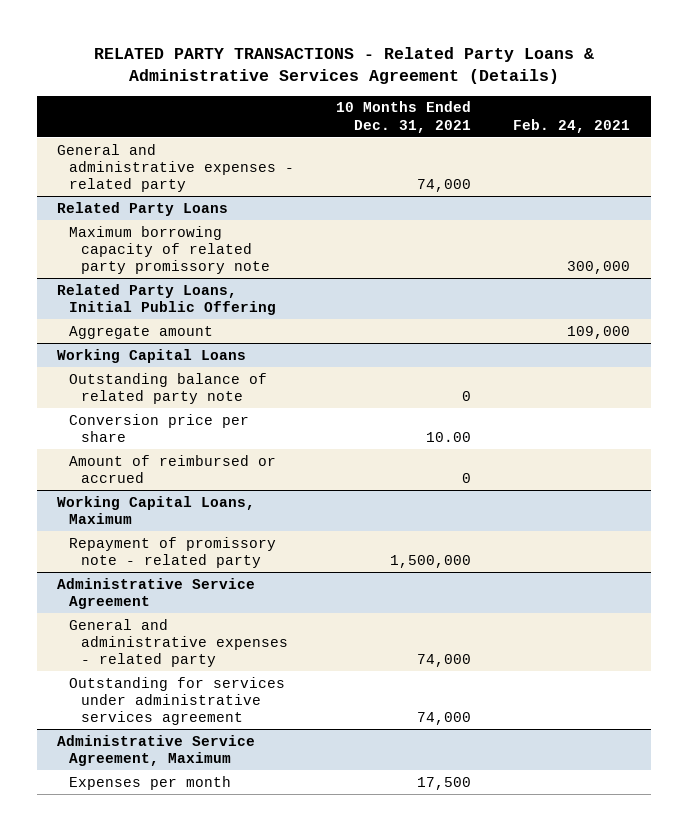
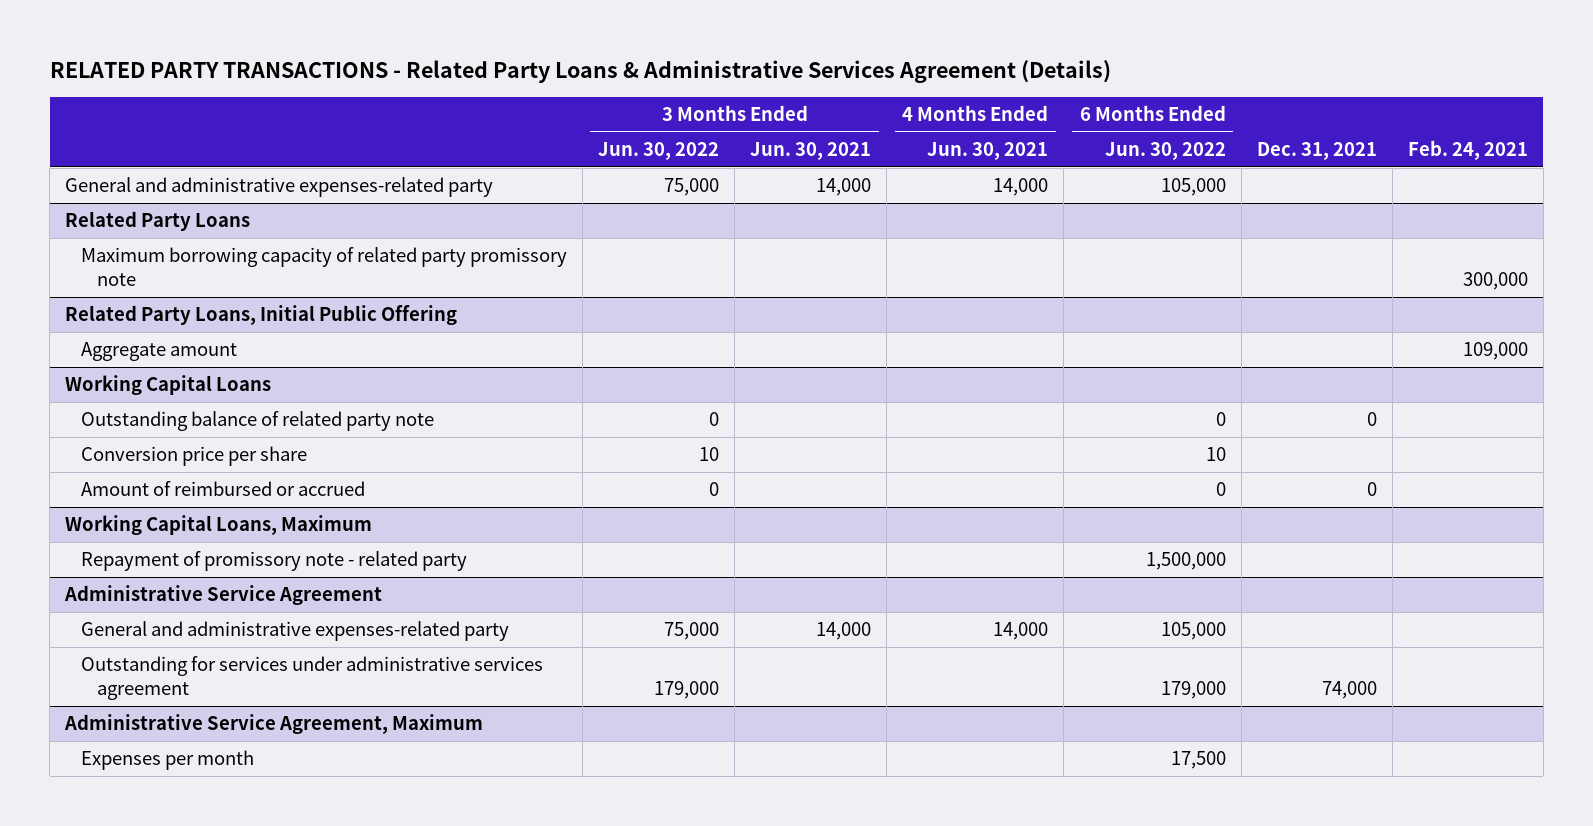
- | 10 Months Ended Dec. 31, 2021 | Feb. 24, 2021
+ | 3 Months Ended Jun. 30, 2022 | 3 Months Ended Jun. 30, 2021 | 4 Months Ended Jun. 30, 2021 | 6 Months Ended Jun. 30, 2022 | Dec. 31, 2021 | Feb. 24, 2021
- General and administrative expenses - related party | 74,000 |
+ General and administrative expenses-related party | 75,000 | 14,000 | 14,000 | 105,000 | |
@ Administrative Service Agreement
- General and administrative expenses - related party | 74,000 |
+ General and administrative expenses-related party | 75,000 | 14,000 | 14,000 | 105,000 | |

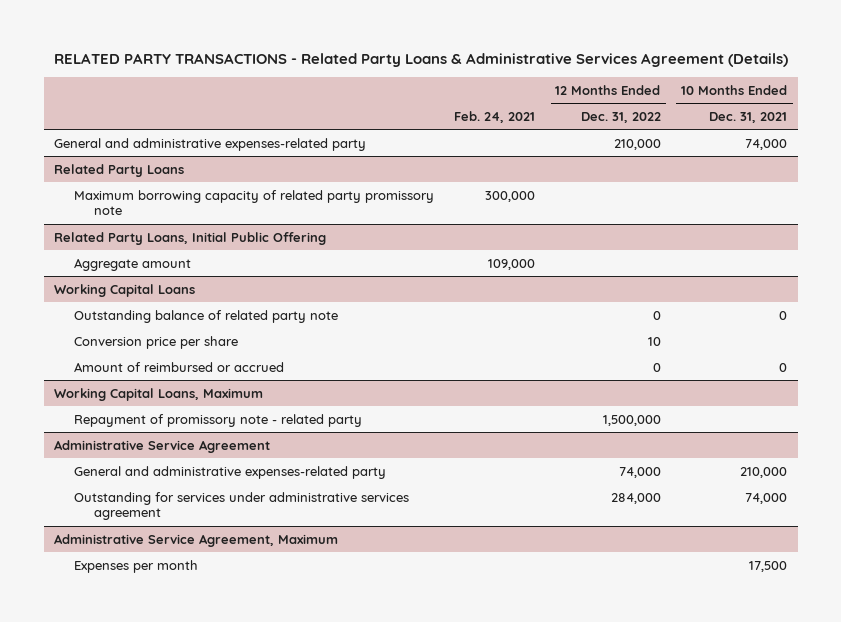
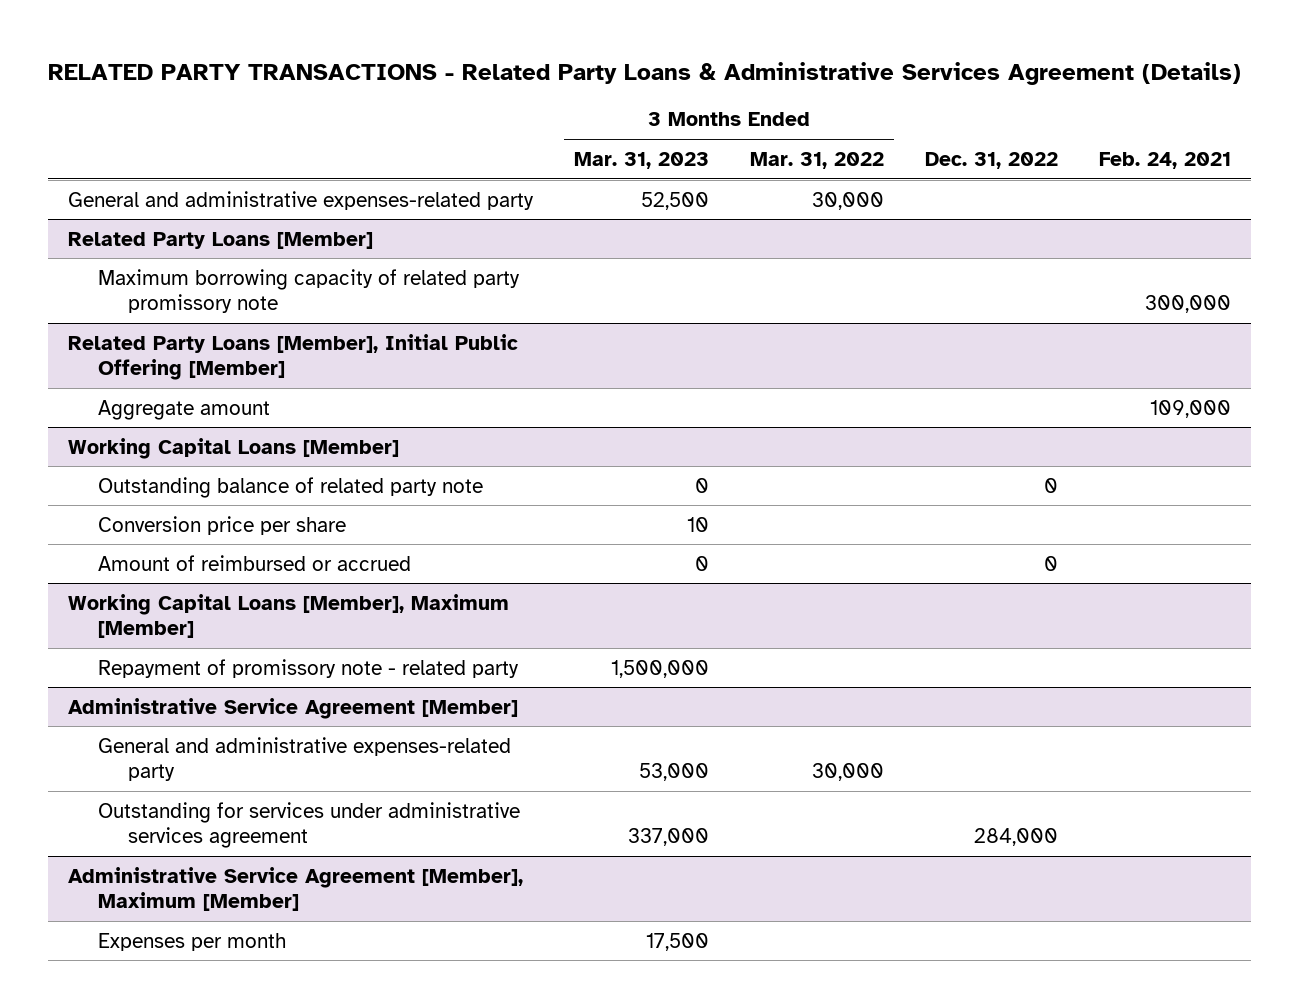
- | Feb. 24, 2021 | 12 Months Ended Dec. 31, 2022 | 10 Months Ended Dec. 31, 2021
+ | 3 Months Ended Mar. 31, 2023 | 3 Months Ended Mar. 31, 2022 | Dec. 31, 2022 | Feb. 24, 2021
- Related Party Loans
+ Related Party Loans [Member]
- Related Party Loans, Initial Public Offering
+ Related Party Loans [Member], Initial Public Offering [Member]
- Working Capital Loans
+ Working Capital Loans [Member]
- Working Capital Loans, Maximum
+ Working Capital Loans [Member], Maximum [Member]
- Administrative Service Agreement
+ Administrative Service Agreement [Member]
- Administrative Service Agreement, Maximum
+ Administrative Service Agreement [Member], Maximum [Member]

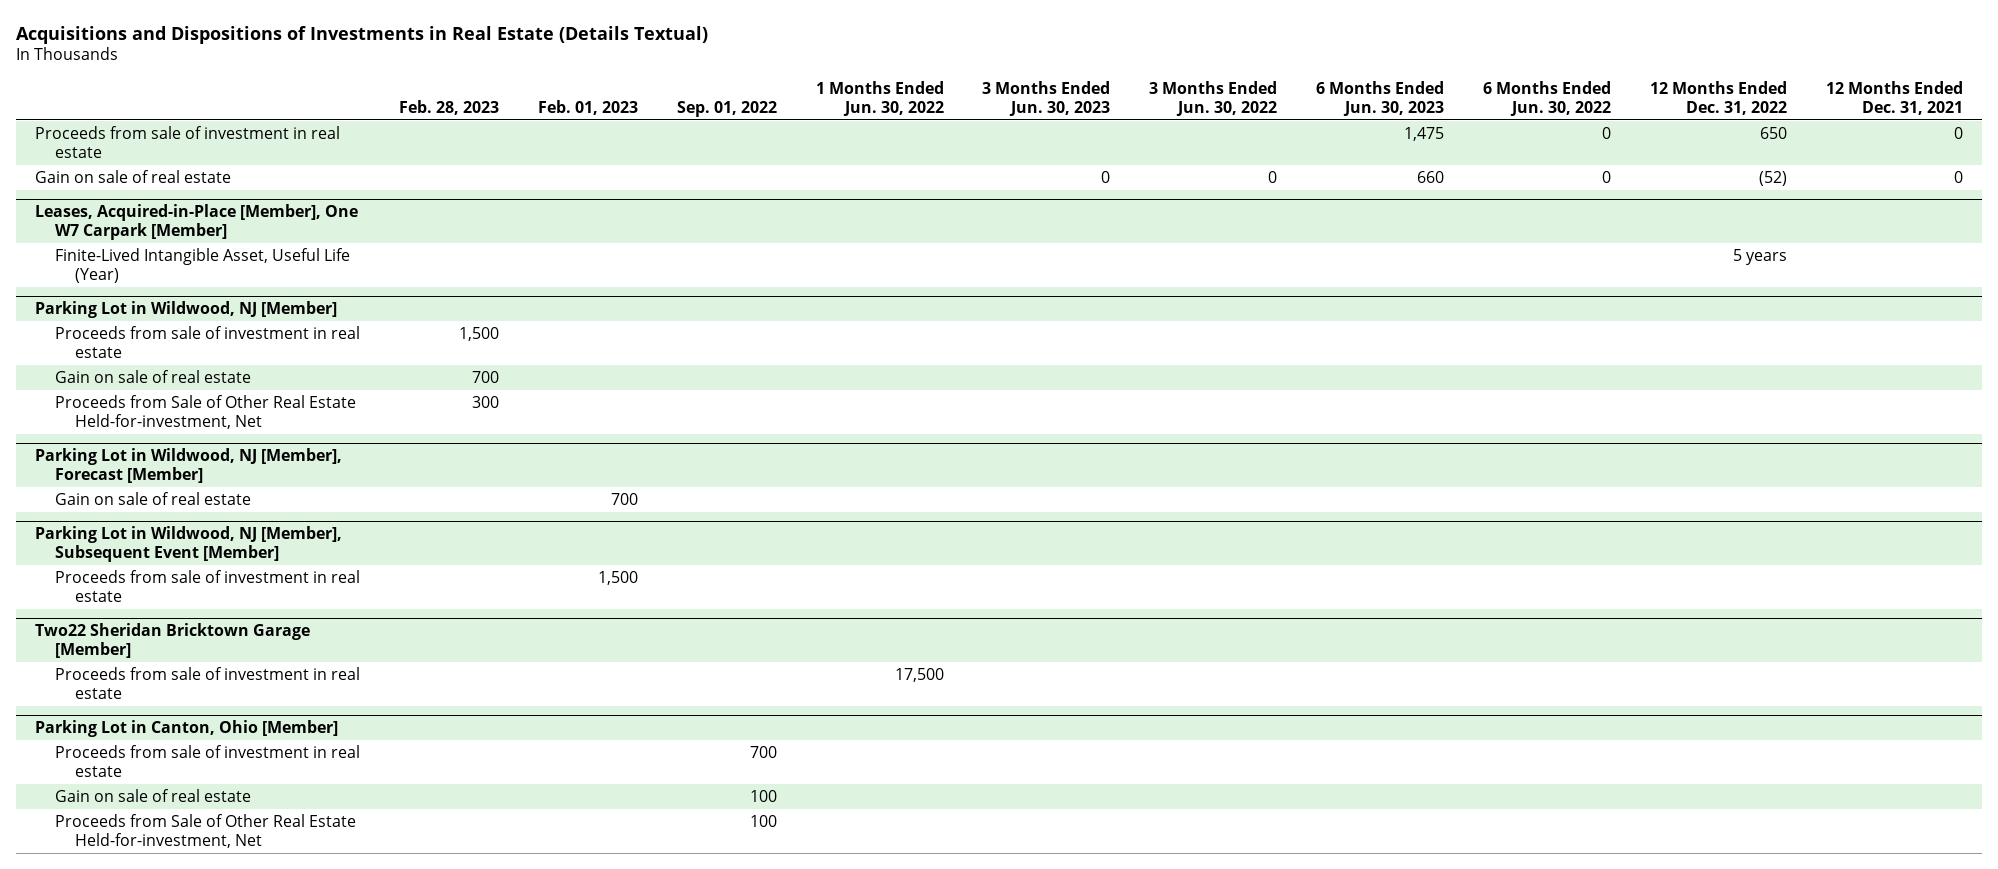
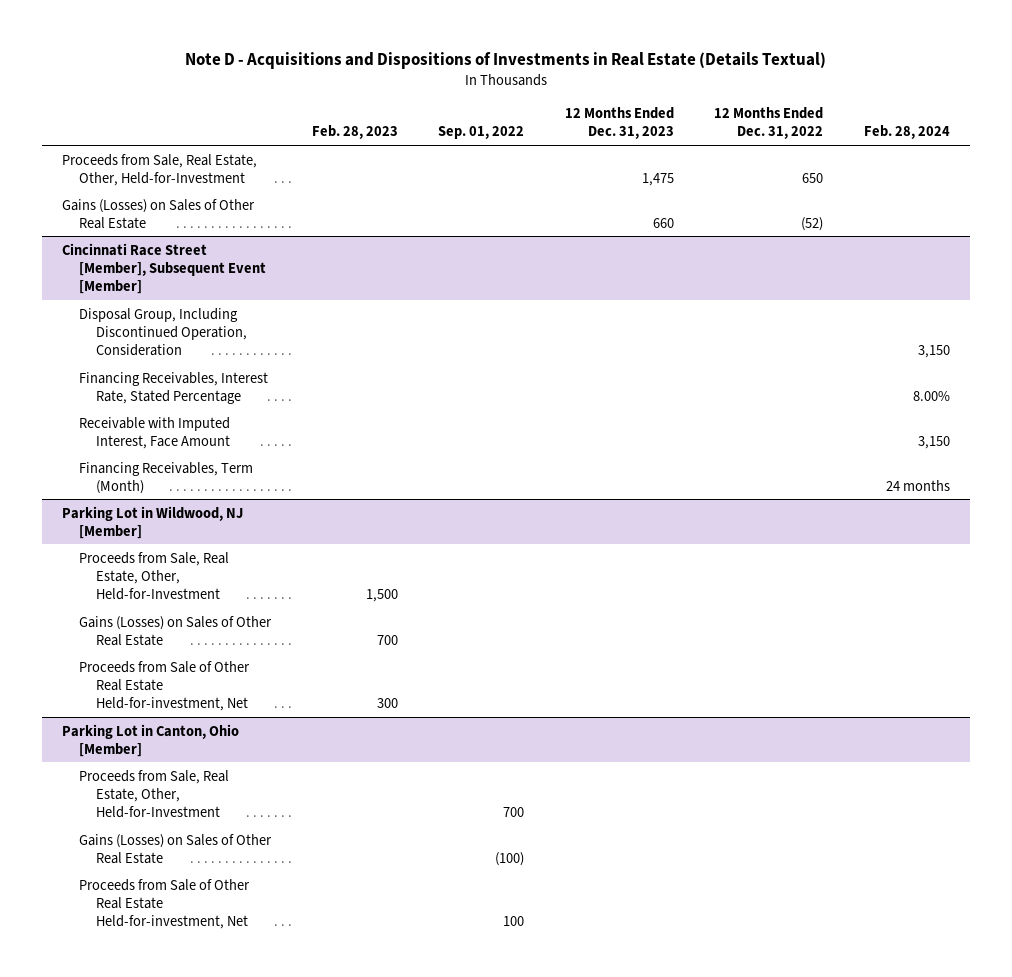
- Acquisitions and Dispositions of Investments in Real Estate (Details Textual)
+ Note D - Acquisitions and Dispositions of Investments in Real Estate (Details Textual)
- | Feb. 28, 2023 | Feb. 01, 2023 | Sep. 01, 2022 | 1 Months Ended Jun. 30, 2022 | 3 Months Ended Jun. 30, 2023 | 3 Months Ended Jun. 30, 2022 | 6 Months Ended Jun. 30, 2023 | 6 Months Ended Jun. 30, 2022 | 12 Months Ended Dec. 31, 2022 | 12 Months Ended Dec. 31, 2021
+ | Feb. 28, 2023 | Sep. 01, 2022 | 12 Months Ended Dec. 31, 2023 | 12 Months Ended Dec. 31, 2022 | Feb. 28, 2024
- Proceeds from sale of investment in real estate | | | | | | | 1,475 | 0 | 650 | 0
- Gain on sale of real estate | | | | | 0 | 0 | 660 | 0 | (52) | 0
- Leases, Acquired-in-Place [Member], One W7 Carpark [Member]
- Finite-Lived Intangible Asset, Useful Life (Year) | | | | | | | | | 5 years |
+ Proceeds from Sale, Real Estate, Other, Held-for-Investment | | | 1,475 | 650 |
+ Gains (Losses) on Sales of Other Real Estate | | | 660 | (52) |
+ Cincinnati Race Street [Member], Subsequent Event [Member]
+ Disposal Group, Including Discontinued Operation, Consideration | | | | | 3,150
+ Financing Receivables, Interest Rate, Stated Percentage | | | | | 8.00%
+ Receivable with Imputed Interest, Face Amount | | | | | 3,150
+ Financing Receivables, Term (Month) | | | | | 24 months
@ Parking Lot in Wildwood, NJ [Member]
- Proceeds from sale of investment in real estate | 1,500 | | | | | | | | |
- Gain on sale of real estate | 700 | | | | | | | | |
+ Proceeds from Sale, Real Estate, Other, Held-for-Investment | 1,500 | | | |
+ Gains (Losses) on Sales of Other Real Estate | 700 | | | |
- Parking Lot in Wildwood, NJ [Member], Forecast [Member]
- Gain on sale of real estate | | 700 | | | | | | | |
- Parking Lot in Wildwood, NJ [Member], Subsequent Event [Member]
- Proceeds from sale of investment in real estate | | 1,500 | | | | | | | |
- Two22 Sheridan Bricktown Garage [Member]
- Proceeds from sale of investment in real estate | | | | 17,500 | | | | | |
@ Parking Lot in Canton, Ohio [Member]
- Proceeds from sale of investment in real estate | | | 700 | | | | | | |
- Gain on sale of real estate | | | 100 | | | | | | |
+ Proceeds from Sale, Real Estate, Other, Held-for-Investment | | 700 | | |
+ Gains (Losses) on Sales of Other Real Estate | | (100) | | |

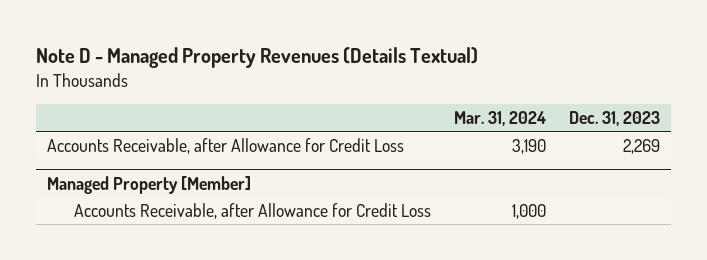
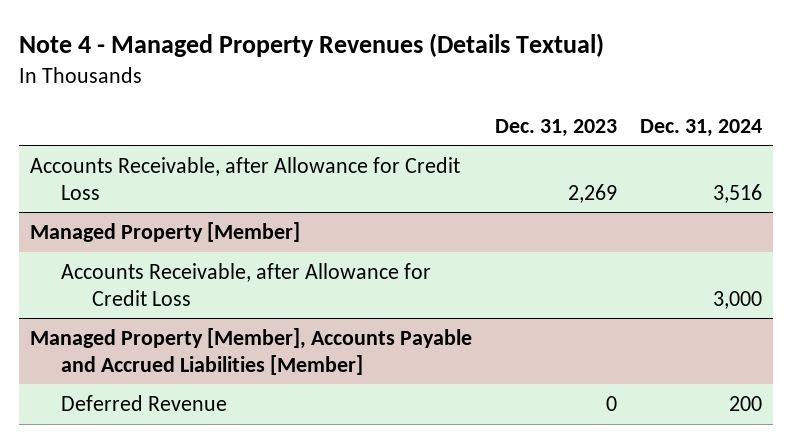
- Note D - Managed Property Revenues (Details Textual)
+ Note 4 - Managed Property Revenues (Details Textual)
- | Mar. 31, 2024 | Dec. 31, 2023
+ | Dec. 31, 2023 | Dec. 31, 2024
+ Managed Property [Member], Accounts Payable and Accrued Liabilities [Member]
+ Deferred Revenue | 0 | 200

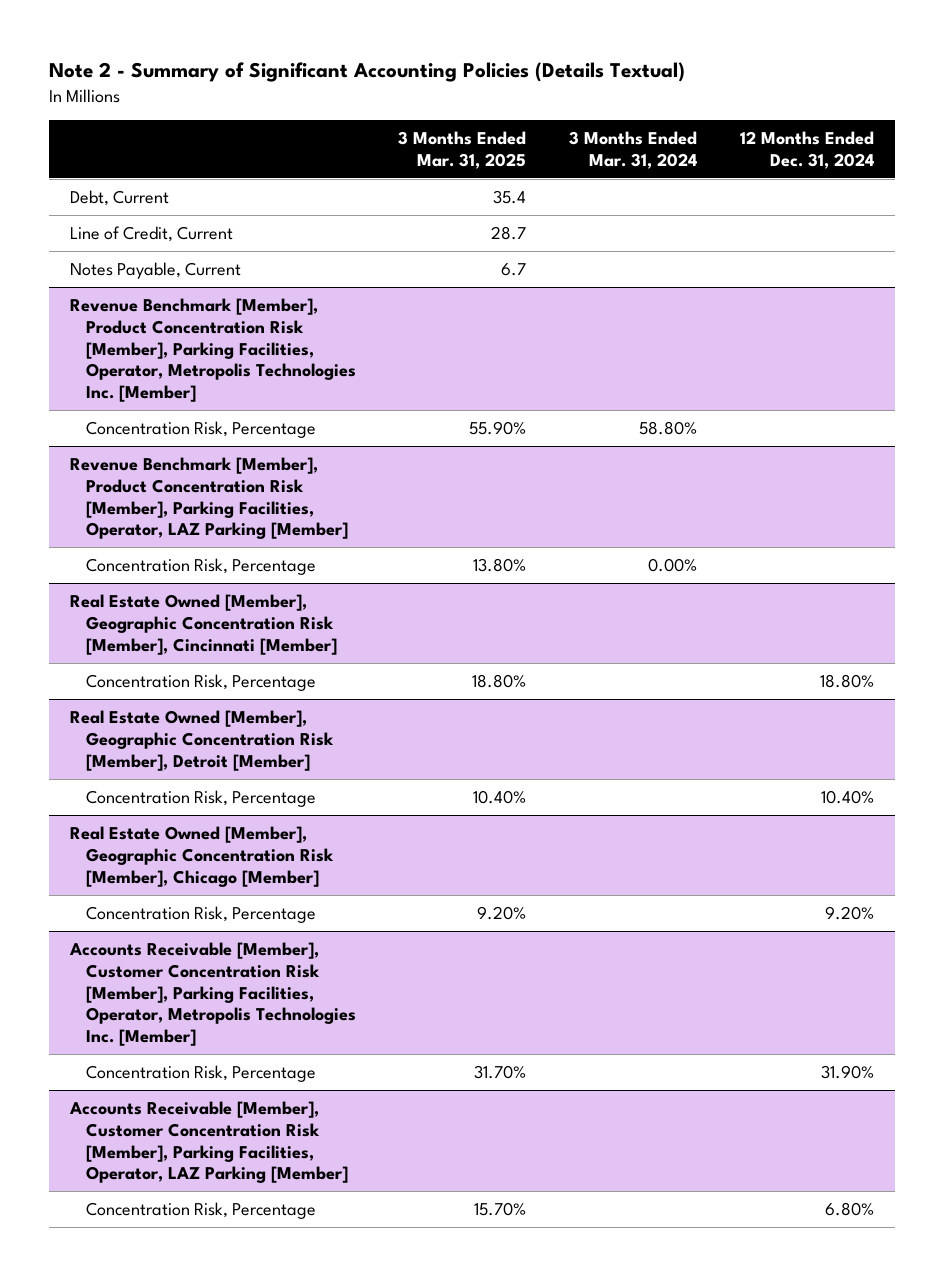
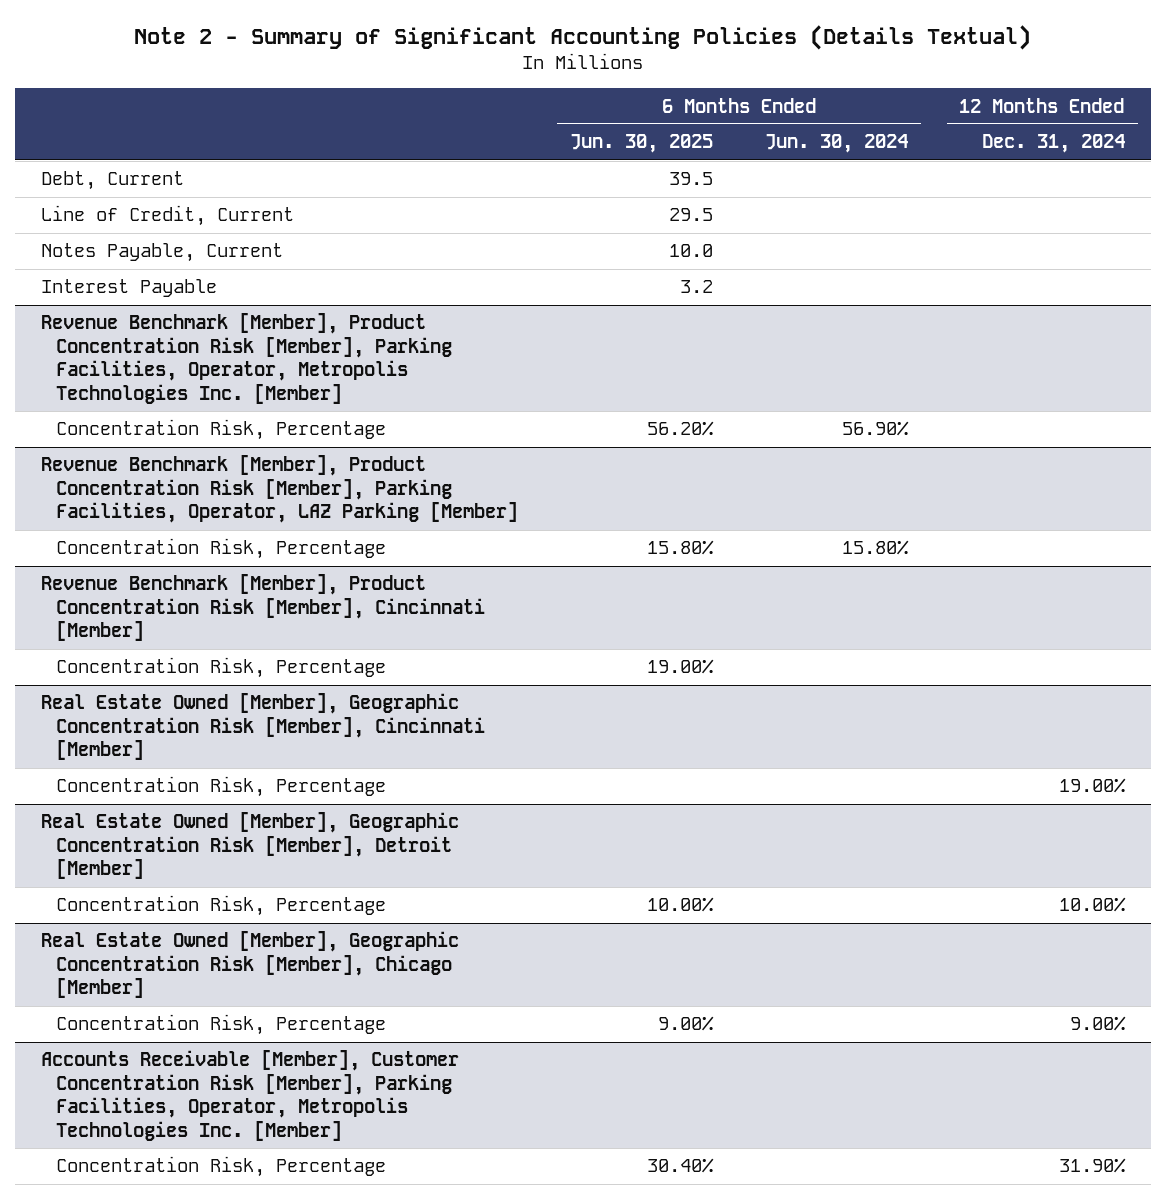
- | 3 Months Ended Mar. 31, 2025 | 3 Months Ended Mar. 31, 2024 | 12 Months Ended Dec. 31, 2024
+ | 6 Months Ended Jun. 30, 2025 | 6 Months Ended Jun. 30, 2024 | 12 Months Ended Dec. 31, 2024
+ Interest Payable | 3.2 | |
+ Revenue Benchmark [Member], Product Concentration Risk [Member], Cincinnati [Member]
+ Concentration Risk, Percentage | 19.00% | |
@ Real Estate Owned [Member], Geographic Concentration Risk [Member], Cincinnati [Member]
- Concentration Risk, Percentage | 18.80% | | 18.80%
+ Concentration Risk, Percentage | | | 19.00%
@ Real Estate Owned [Member], Geographic Concentration Risk [Member], Detroit [Member]
- Concentration Risk, Percentage | 10.40% | | 10.40%
+ Concentration Risk, Percentage | 10.00% | | 10.00%
@ Real Estate Owned [Member], Geographic Concentration Risk [Member], Chicago [Member]
- Concentration Risk, Percentage | 9.20% | | 9.20%
+ Concentration Risk, Percentage | 9.00% | | 9.00%
- Accounts Receivable [Member], Customer Concentration Risk [Member], Parking Facilities, Operator, LAZ Parking [Member]
- Concentration Risk, Percentage | 15.70% | | 6.80%

